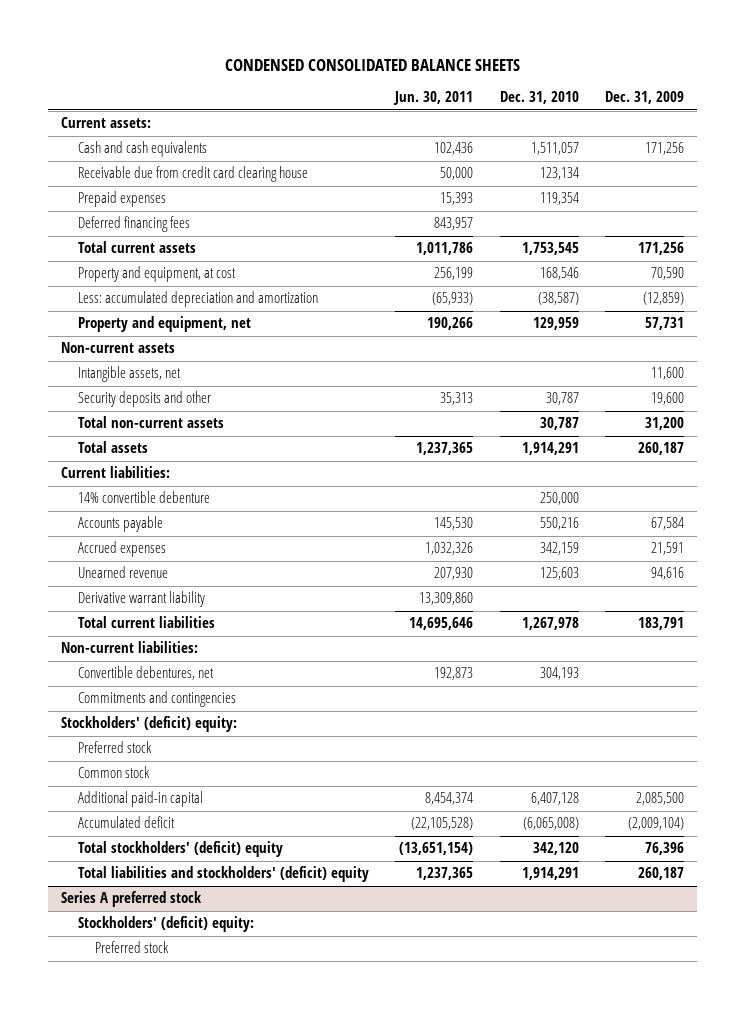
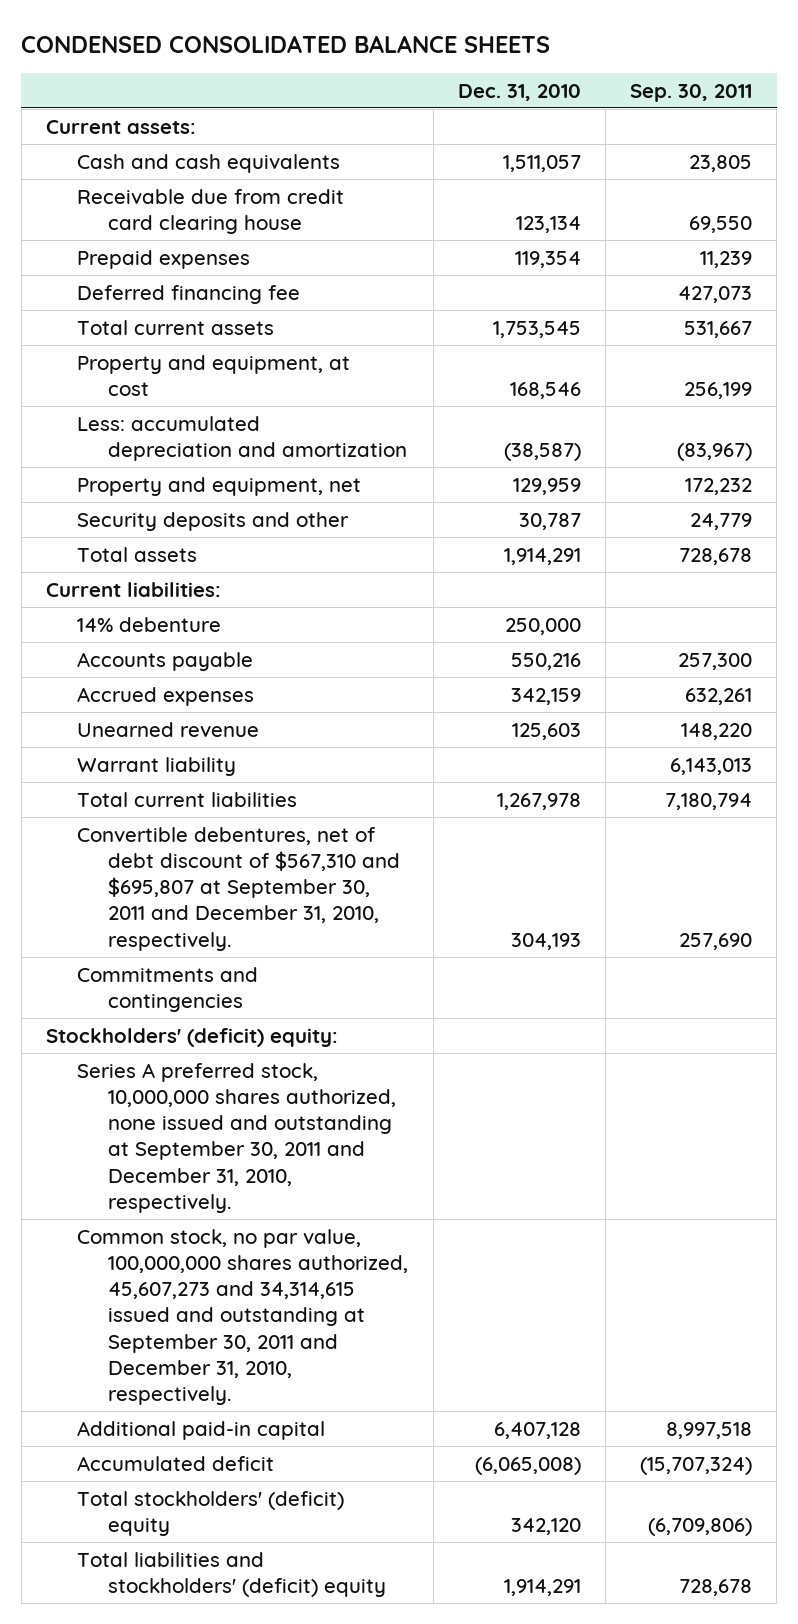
- | Jun. 30, 2011 | Dec. 31, 2010 | Dec. 31, 2009
+ | Dec. 31, 2010 | Sep. 30, 2011
- Deferred financing fees | 843,957 | |
+ Deferred financing fee | | 427,073
- Non-current assets
- Intangible assets, net | | | 11,600
- Total non-current assets | | 30,787 | 31,200
- 14% convertible debenture | | 250,000 |
+ 14% debenture | 250,000 |
- Derivative warrant liability | 13,309,860 | |
+ Warrant liability | | 6,143,013
- Non-current liabilities:
- Convertible debentures, net | 192,873 | 304,193 |
+ Convertible debentures, net of debt discount of $567,310 and $695,807 at September 30, 2011 and December 31, 2010, respectively. | 304,193 | 257,690
- Preferred stock
- Common stock
+ Series A preferred stock, 10,000,000 shares authorized, none issued and outstanding at September 30, 2011 and December 31, 2010, respectively.
+ Common stock, no par value, 100,000,000 shares authorized, 45,607,273 and 34,314,615 issued and outstanding at September 30, 2011 and December 31, 2010, respectively.
- Series A preferred stock
- Stockholders' (deficit) equity:
- Preferred stock

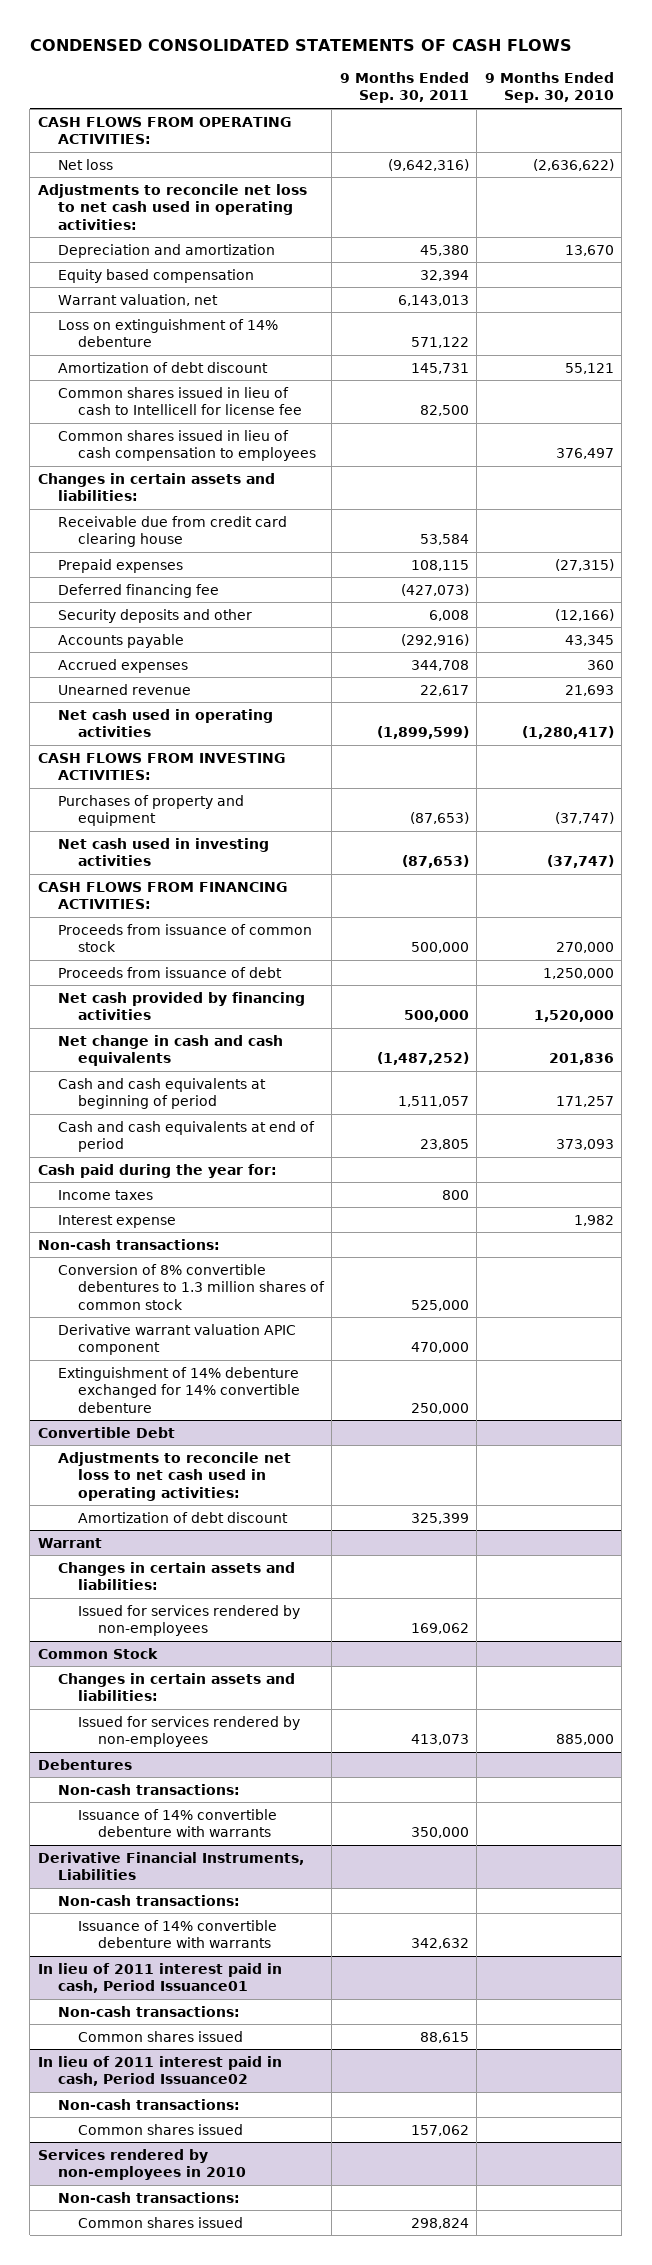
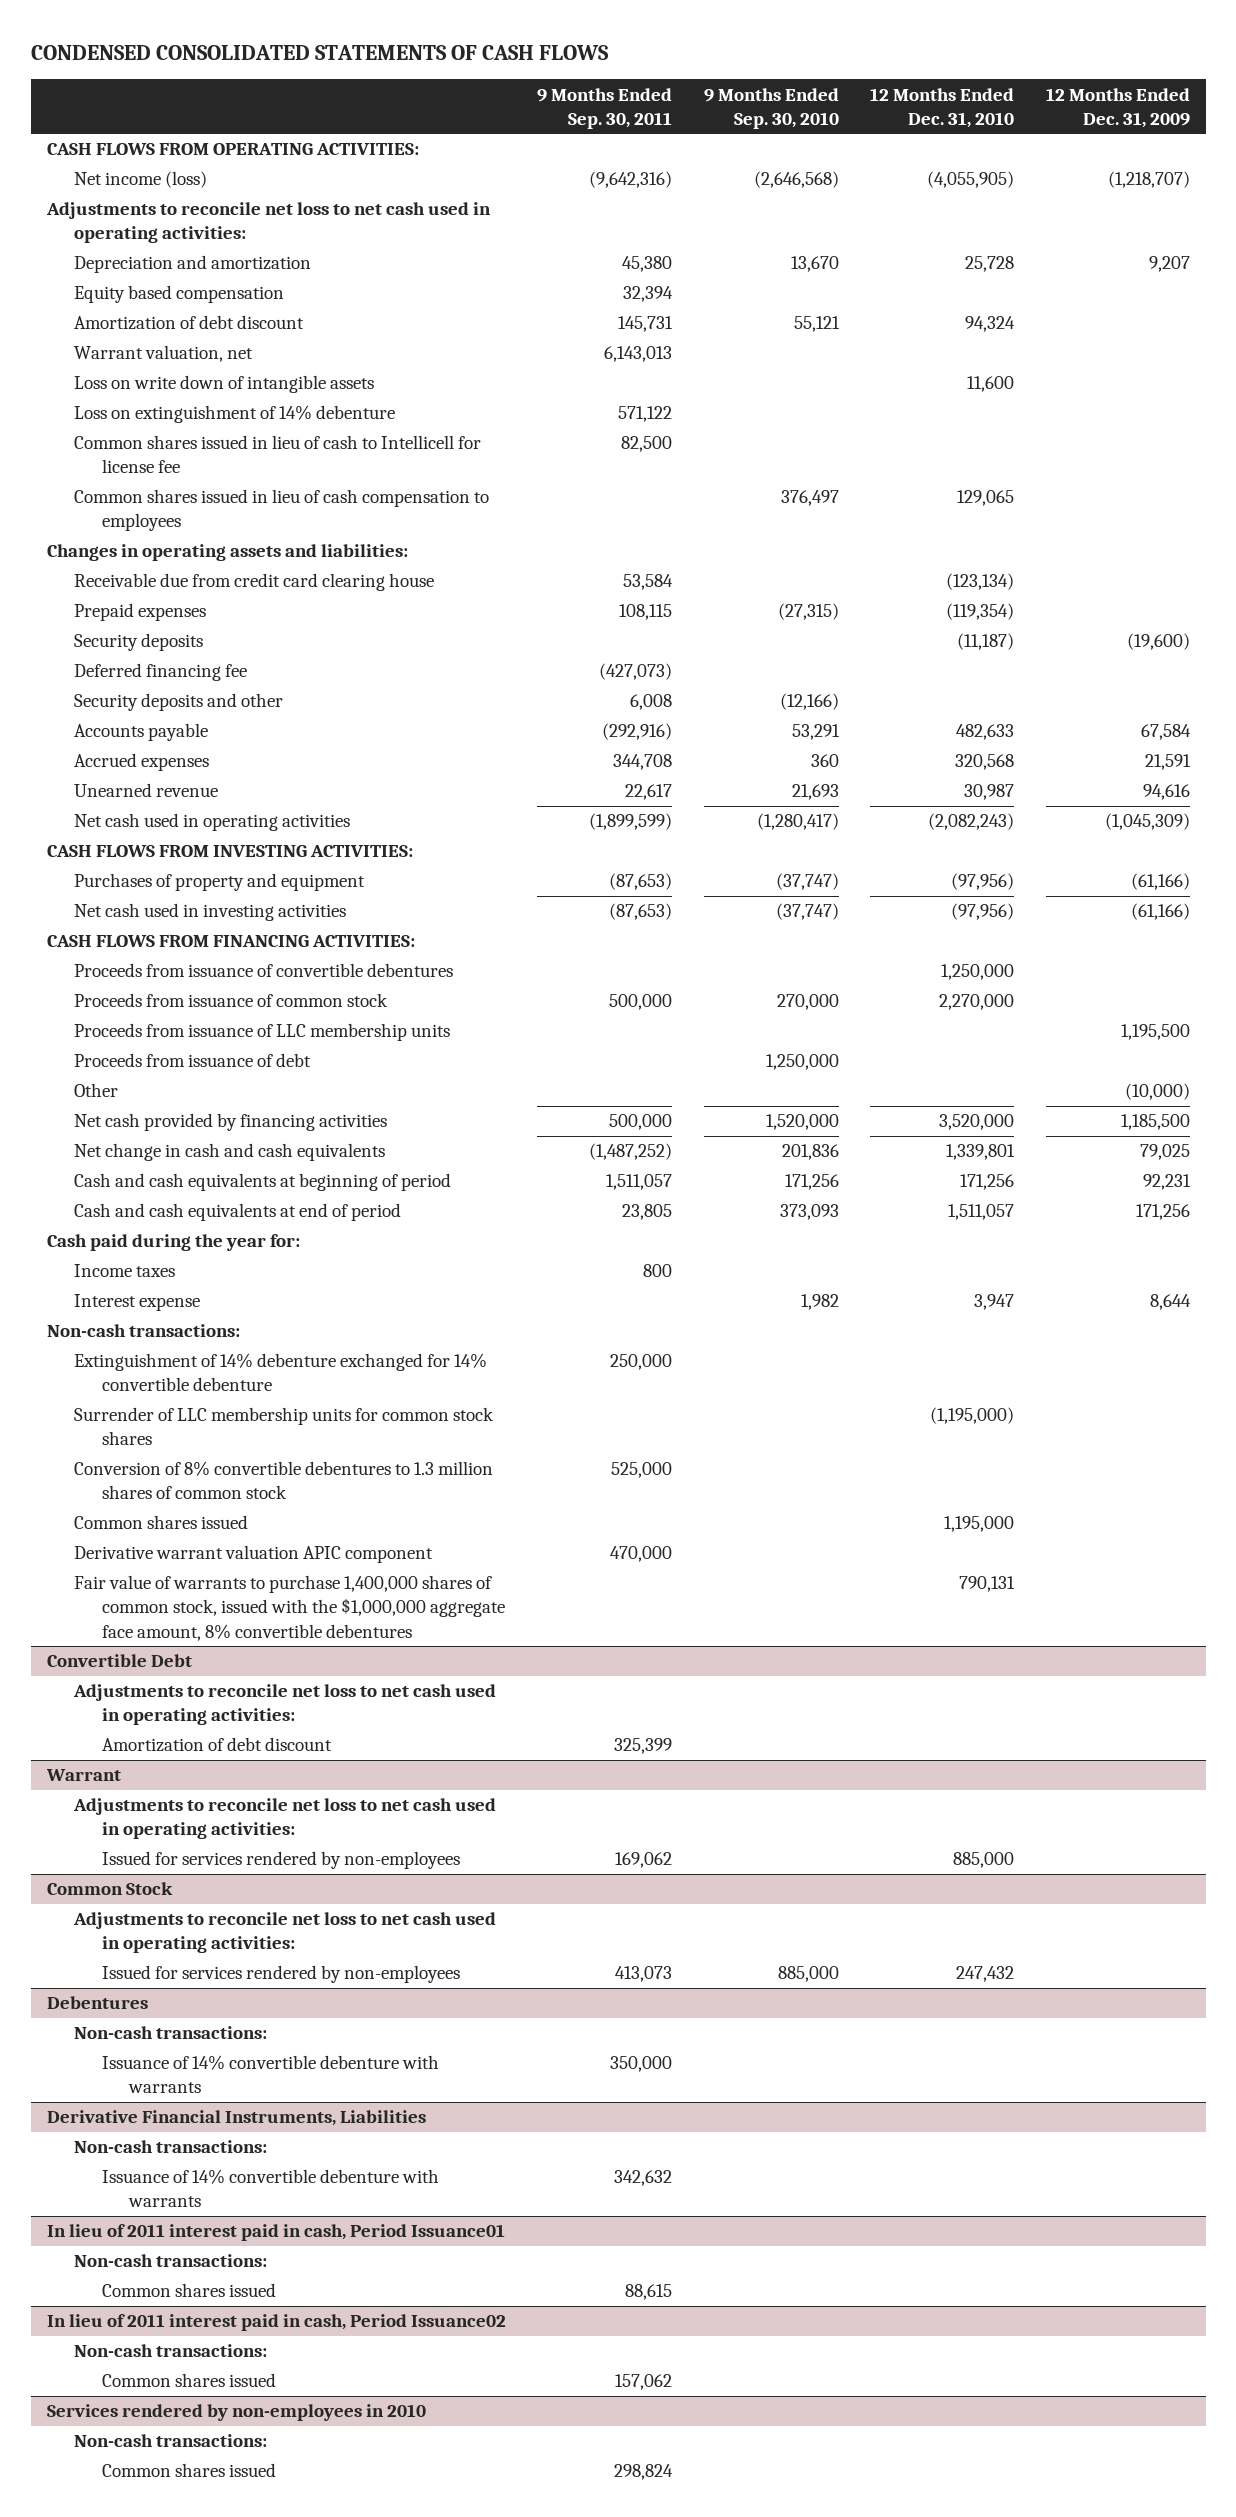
- | 9 Months Ended Sep. 30, 2011 | 9 Months Ended Sep. 30, 2010
+ | 9 Months Ended Sep. 30, 2011 | 9 Months Ended Sep. 30, 2010 | 12 Months Ended Dec. 31, 2010 | 12 Months Ended Dec. 31, 2009
- Net loss | (9,642,316) | (2,636,622)
+ Net income (loss) | (9,642,316) | (2,646,568) | (4,055,905) | (1,218,707)
moved up: Amortization of debt discount | 145,731 | 55,121 | 94,324 |
+ Loss on write down of intangible assets | | | 11,600 |
- Changes in certain assets and liabilities:
+ Changes in operating assets and liabilities:
+ Security deposits | | | (11,187) | (19,600)
- Accounts payable | (292,916) | 43,345
+ Accounts payable | (292,916) | 53,291 | 482,633 | 67,584
+ Proceeds from issuance of convertible debentures | | | 1,250,000 |
+ Proceeds from issuance of LLC membership units | | | | 1,195,500
+ Other | | | | (10,000)
- Cash and cash equivalents at beginning of period | 1,511,057 | 171,257
+ Cash and cash equivalents at beginning of period | 1,511,057 | 171,256 | 171,256 | 92,231
moved up: Extinguishment of 14% debenture exchanged for 14% convertible debenture | 250,000 | | |
+ Surrender of LLC membership units for common stock shares | | | (1,195,000) |
+ Common shares issued | | | 1,195,000 |
+ Fair value of warrants to purchase 1,400,000 shares of common stock, issued with the $1,000,000 aggregate face amount, 8% convertible debentures | | | 790,131 |
@ Warrant
- Changes in certain assets and liabilities:
+ Adjustments to reconcile net loss to net cash used in operating activities:
@ Common Stock
- Changes in certain assets and liabilities:
+ Adjustments to reconcile net loss to net cash used in operating activities:

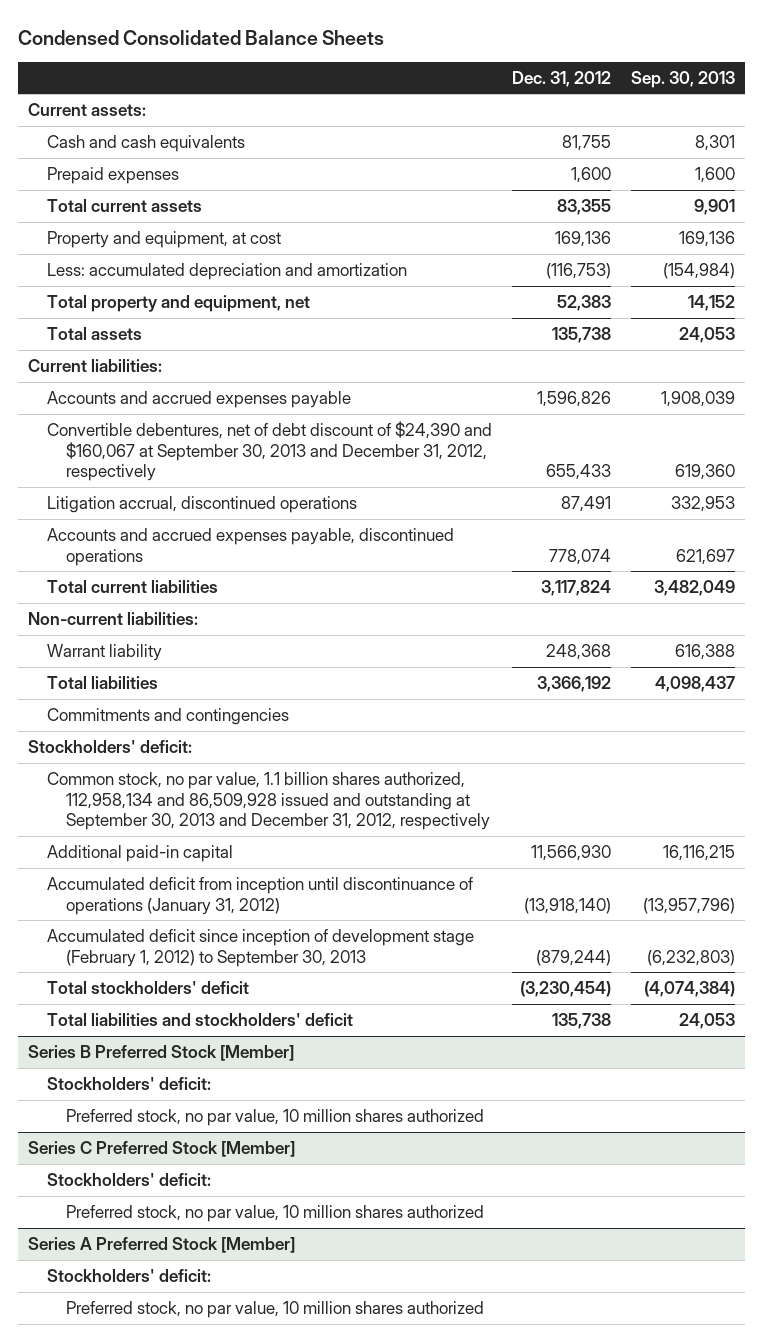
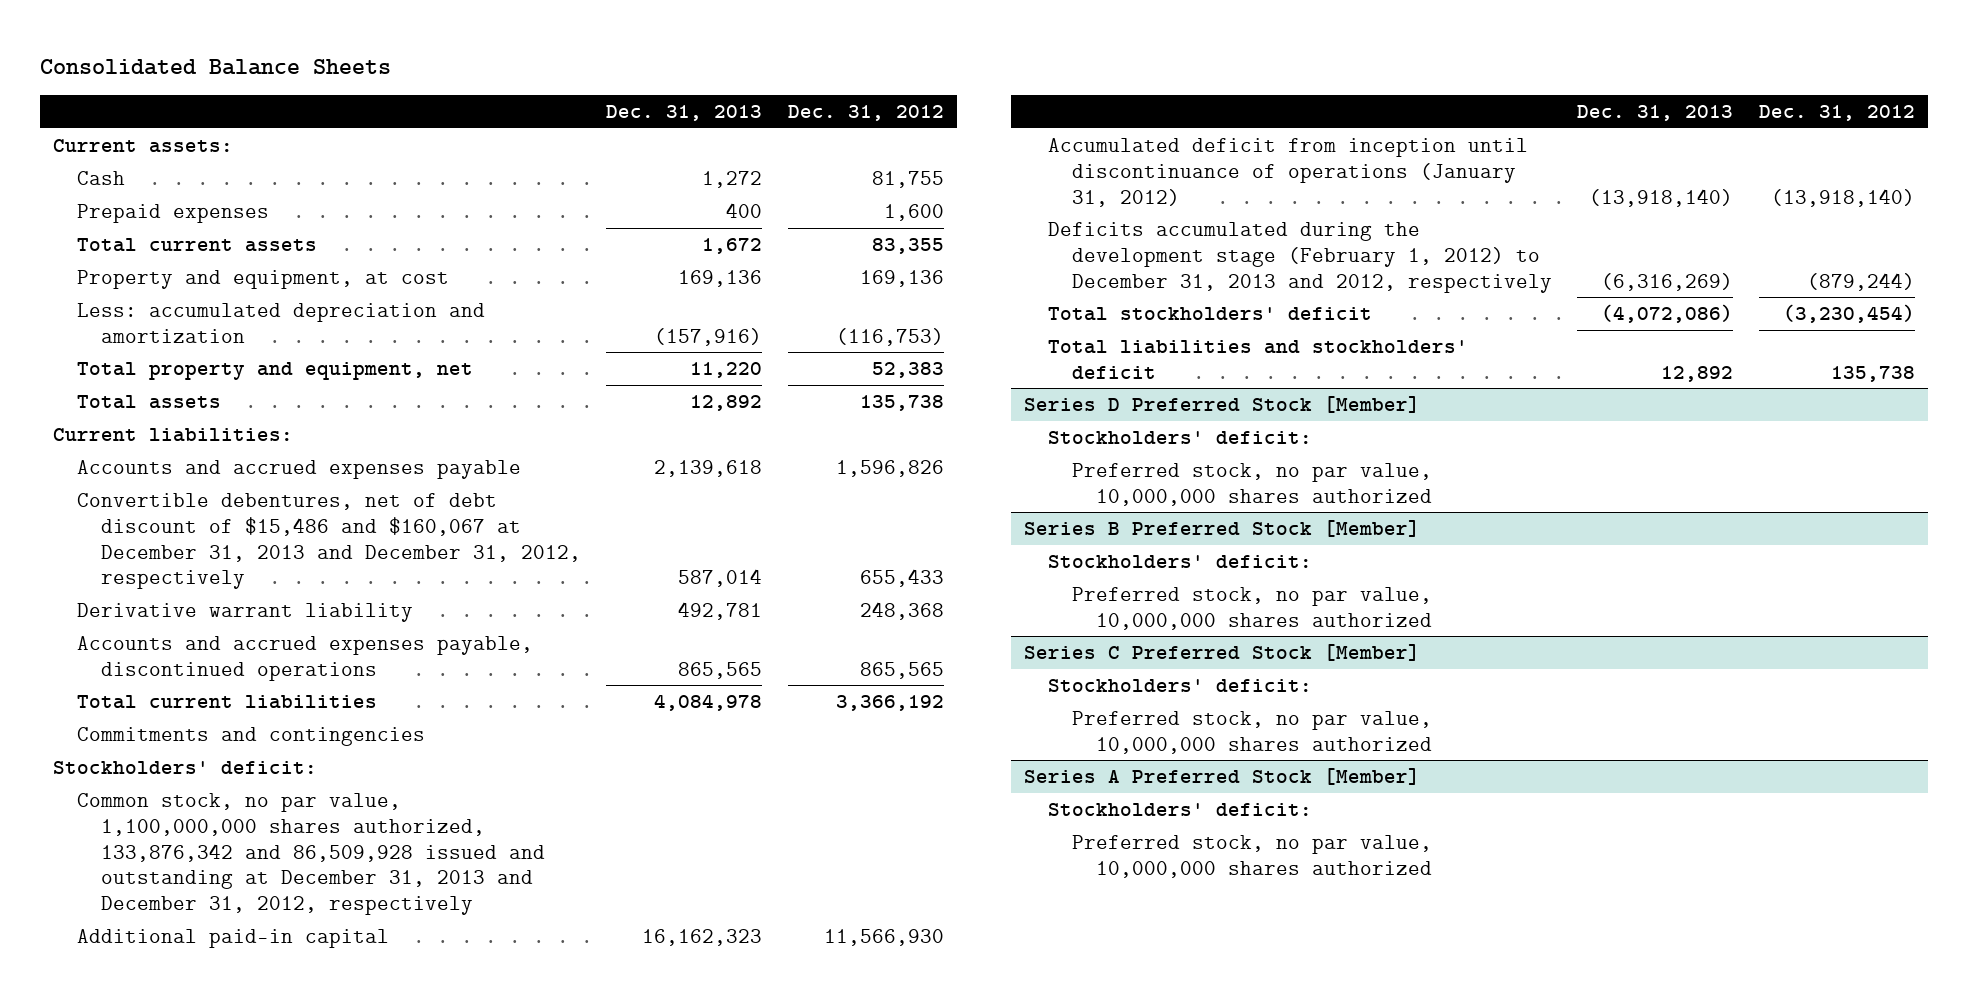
- Condensed Consolidated Balance Sheets
+ Consolidated Balance Sheets
- | Dec. 31, 2012 | Sep. 30, 2013
+ | Dec. 31, 2013 | Dec. 31, 2012
- Cash and cash equivalents | 81,755 | 8,301
+ Cash | 1,272 | 81,755
- Convertible debentures, net of debt discount of $24,390 and $160,067 at September 30, 2013 and December 31, 2012, respectively | 655,433 | 619,360
- Litigation accrual, discontinued operations | 87,491 | 332,953
- Accounts and accrued expenses payable, discontinued operations | 778,074 | 621,697
- Total current liabilities | 3,117,824 | 3,482,049
- Non-current liabilities:
- Warrant liability | 248,368 | 616,388
- Total liabilities | 3,366,192 | 4,098,437
+ Convertible debentures, net of debt discount of $15,486 and $160,067 at December 31, 2013 and December 31, 2012, respectively | 587,014 | 655,433
+ Derivative warrant liability | 492,781 | 248,368
+ Accounts and accrued expenses payable, discontinued operations | 865,565 | 865,565
+ Total current liabilities | 4,084,978 | 3,366,192
- Common stock, no par value, 1.1 billion shares authorized, 112,958,134 and 86,509,928 issued and outstanding at September 30, 2013 and December 31, 2012, respectively
+ Common stock, no par value, 1,100,000,000 shares authorized, 133,876,342 and 86,509,928 issued and outstanding at December 31, 2013 and December 31, 2012, respectively
- Accumulated deficit since inception of development stage (February 1, 2012) to September 30, 2013 | (879,244) | (6,232,803)
+ Deficits accumulated during the development stage (February 1, 2012) to December 31, 2013 and 2012, respectively | (6,316,269) | (879,244)
+ Series D Preferred Stock [Member]
+ Stockholders' deficit:
+ Preferred stock, no par value, 10,000,000 shares authorized
@ Series B Preferred Stock [Member]
- Preferred stock, no par value, 10 million shares authorized
+ Preferred stock, no par value, 10,000,000 shares authorized
@ Series C Preferred Stock [Member]
- Preferred stock, no par value, 10 million shares authorized
+ Preferred stock, no par value, 10,000,000 shares authorized
@ Series A Preferred Stock [Member]
- Preferred stock, no par value, 10 million shares authorized
+ Preferred stock, no par value, 10,000,000 shares authorized

